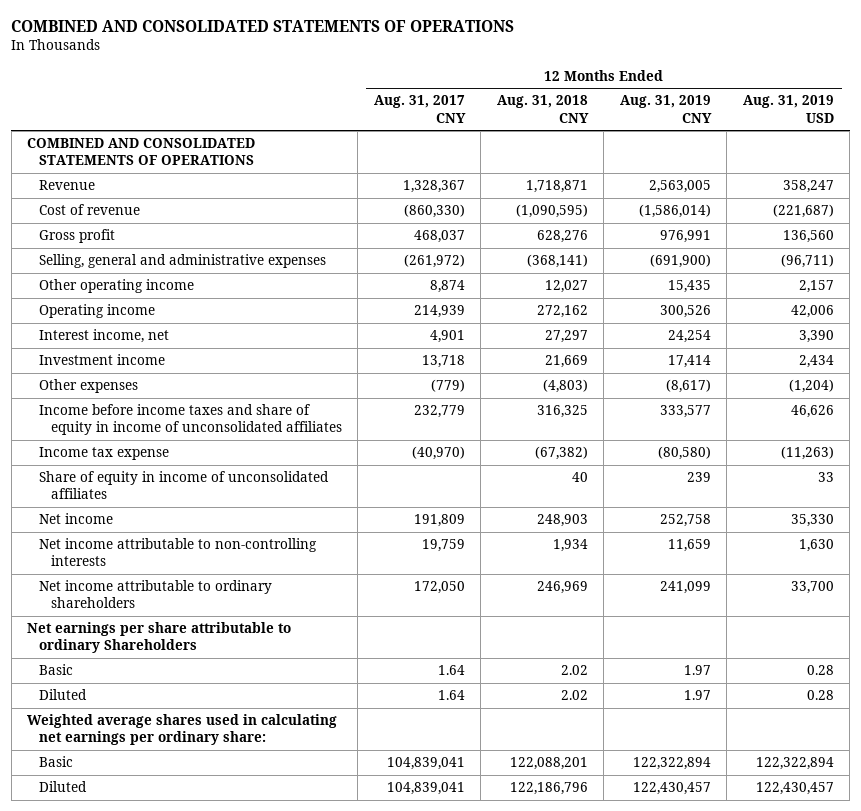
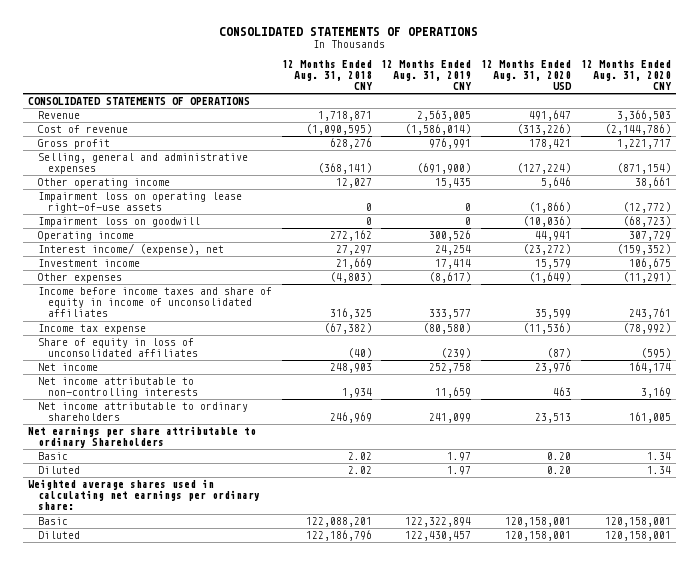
- COMBINED AND CONSOLIDATED STATEMENTS OF OPERATIONS
+ CONSOLIDATED STATEMENTS OF OPERATIONS
- | 12 Months Ended Aug. 31, 2017 CNY | 12 Months Ended Aug. 31, 2018 CNY | 12 Months Ended Aug. 31, 2019 CNY | 12 Months Ended Aug. 31, 2019 USD
+ | 12 Months Ended Aug. 31, 2018 CNY | 12 Months Ended Aug. 31, 2019 CNY | 12 Months Ended Aug. 31, 2020 USD | 12 Months Ended Aug. 31, 2020 CNY
- COMBINED AND CONSOLIDATED STATEMENTS OF OPERATIONS
+ CONSOLIDATED STATEMENTS OF OPERATIONS
+ Impairment loss on operating lease right-of-use assets | 0 | 0 | (1,866) | (12,772)
+ Impairment loss on goodwill | 0 | 0 | (10,036) | (68,723)
- Interest income, net | 4,901 | 27,297 | 24,254 | 3,390
+ Interest income/ (expense), net | 27,297 | 24,254 | (23,272) | (159,352)
- Share of equity in income of unconsolidated affiliates | | 40 | 239 | 33
+ Share of equity in loss of unconsolidated affiliates | (40) | (239) | (87) | (595)

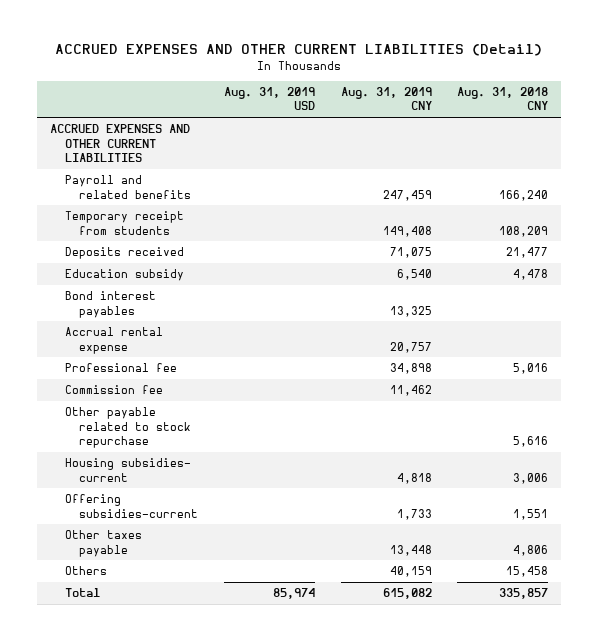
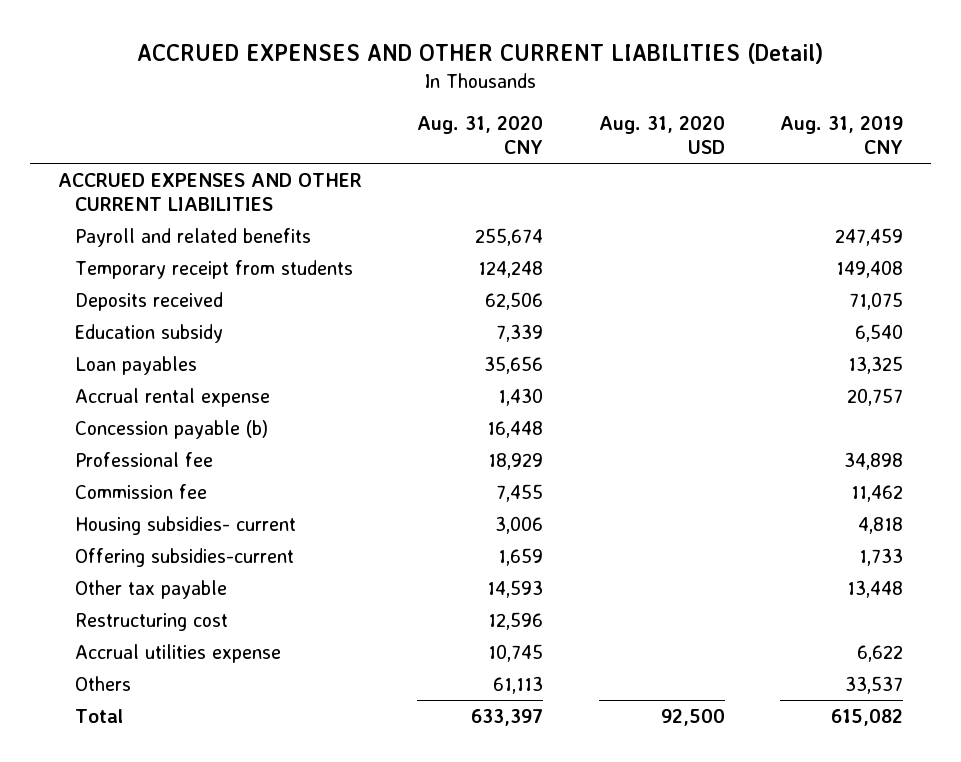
- | Aug. 31, 2019 USD | Aug. 31, 2019 CNY | Aug. 31, 2018 CNY
+ | Aug. 31, 2020 CNY | Aug. 31, 2020 USD | Aug. 31, 2019 CNY
- Bond interest payables | | 13,325 |
+ Loan payables | 35,656 | | 13,325
+ Concession payable (b) | 16,448 | |
- Other payable related to stock repurchase | | | 5,616
- Other taxes payable | | 13,448 | 4,806
- Others | | 40,159 | 15,458
+ Other tax payable | 14,593 | | 13,448
+ Restructuring cost | 12,596 | |
+ Accrual utilities expense | 10,745 | | 6,622
+ Others | 61,113 | | 33,537

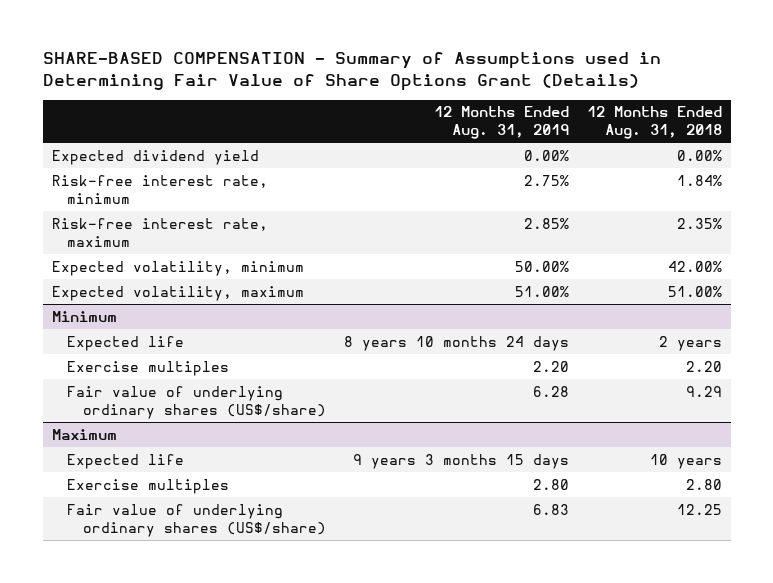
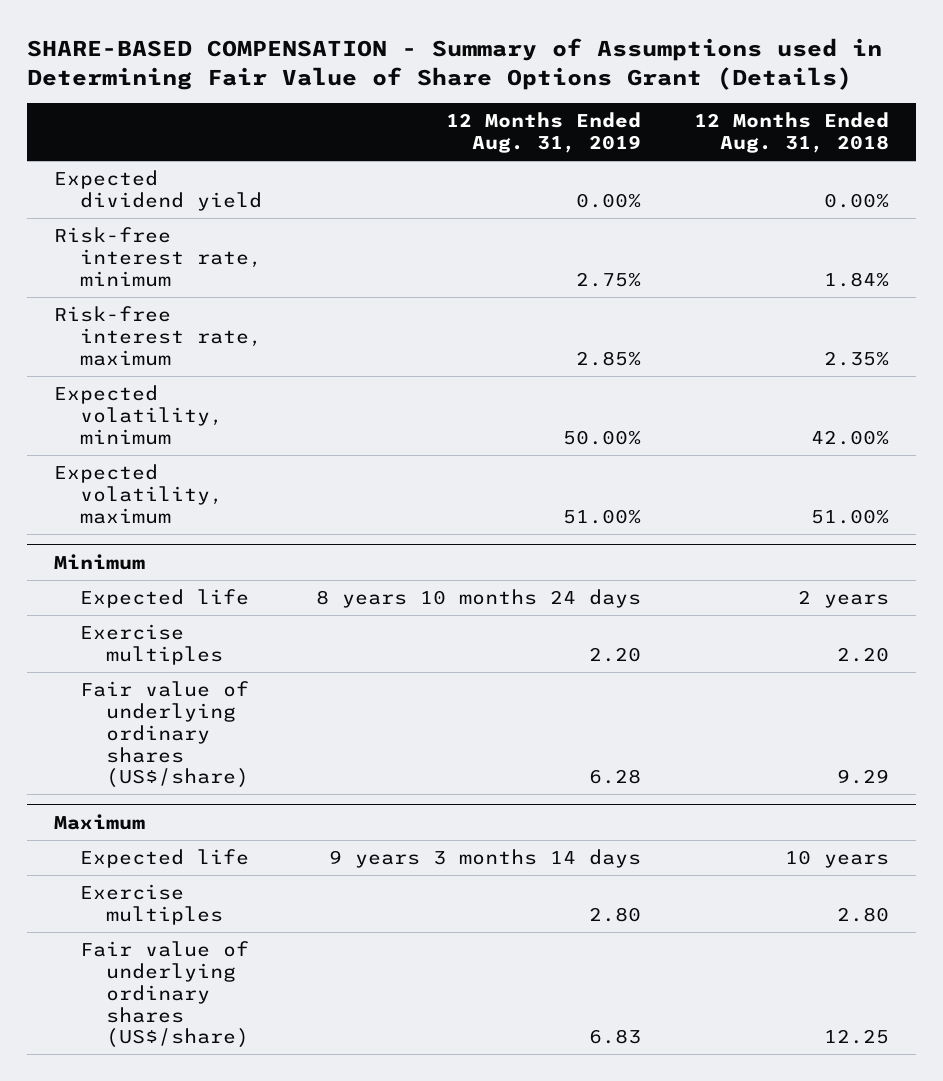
@ Maximum
- Expected life | 9 years 3 months 15 days | 10 years
+ Expected life | 9 years 3 months 14 days | 10 years

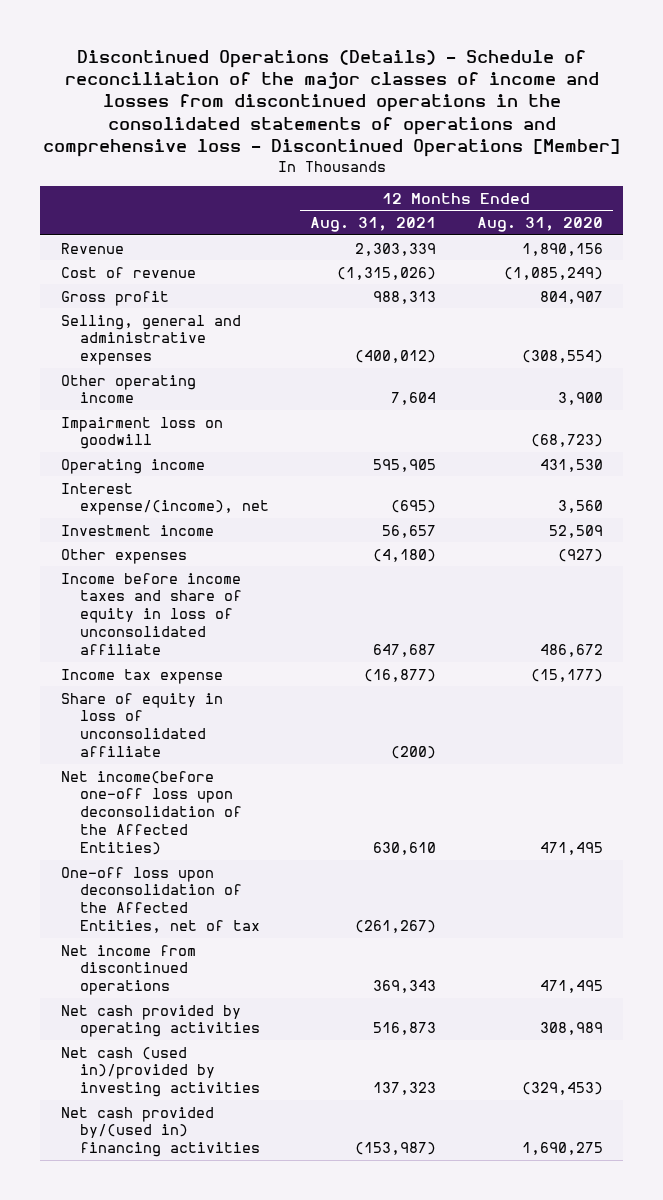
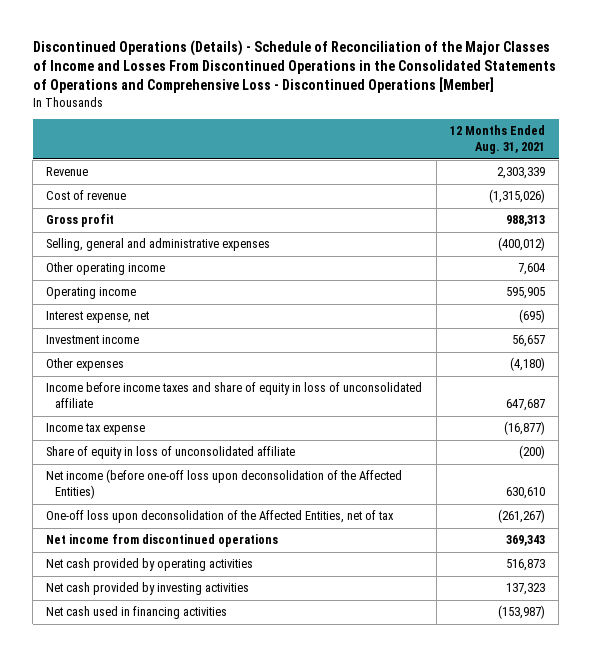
- Discontinued Operations (Details) - Schedule of reconciliation of the major classes of income and losses from discontinued operations in the consolidated statements of operations and comprehensive loss - Discontinued Operations [Member]
+ Discontinued Operations (Details) - Schedule of Reconciliation of the Major Classes of Income and Losses From Discontinued Operations in the Consolidated Statements of Operations and Comprehensive Loss - Discontinued Operations [Member]
- | 12 Months Ended Aug. 31, 2021 | 12 Months Ended Aug. 31, 2020
+ | 12 Months Ended Aug. 31, 2021
- Impairment loss on goodwill | | (68,723)
- Interest expense/(income), net | (695) | 3,560
+ Interest expense, net | (695)
- Net income(before one-off loss upon deconsolidation of the Affected Entities) | 630,610 | 471,495
+ Net income (before one-off loss upon deconsolidation of the Affected Entities) | 630,610
- Net cash (used in)/provided by investing activities | 137,323 | (329,453)
- Net cash provided by/(used in) financing activities | (153,987) | 1,690,275
+ Net cash provided by investing activities | 137,323
+ Net cash used in financing activities | (153,987)

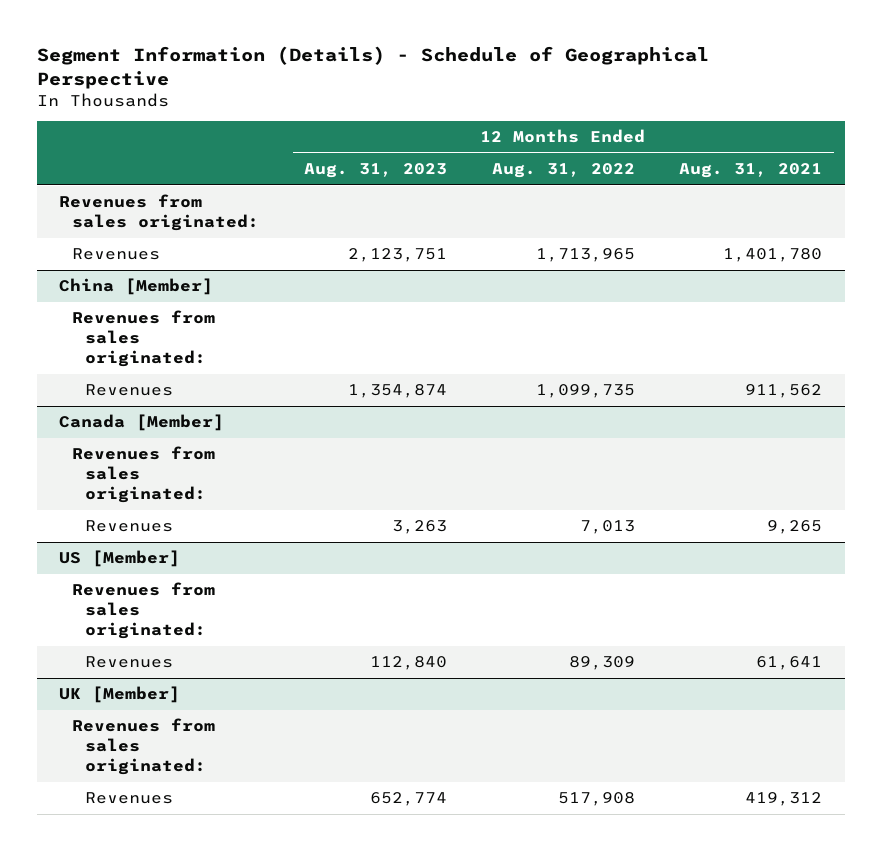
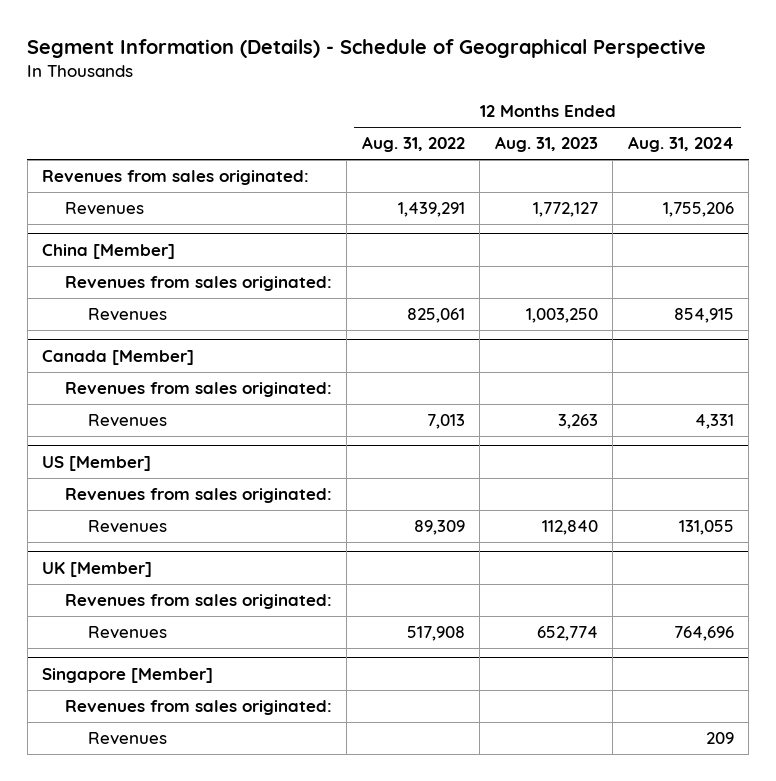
- | 12 Months Ended Aug. 31, 2023 | 12 Months Ended Aug. 31, 2022 | 12 Months Ended Aug. 31, 2021
+ | 12 Months Ended Aug. 31, 2022 | 12 Months Ended Aug. 31, 2023 | 12 Months Ended Aug. 31, 2024
- Revenues | 2,123,751 | 1,713,965 | 1,401,780
+ Revenues | 1,439,291 | 1,772,127 | 1,755,206
@ China [Member]
- Revenues | 1,354,874 | 1,099,735 | 911,562
+ Revenues | 825,061 | 1,003,250 | 854,915
+ Singapore [Member]
+ Revenues from sales originated:
+ Revenues | | | 209

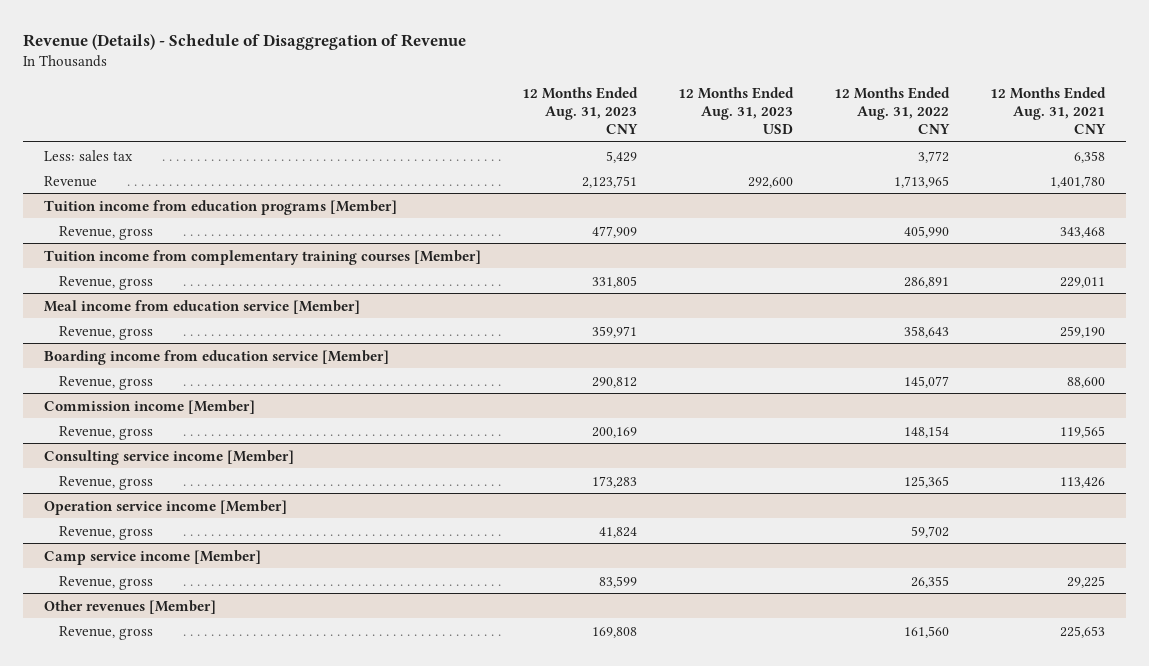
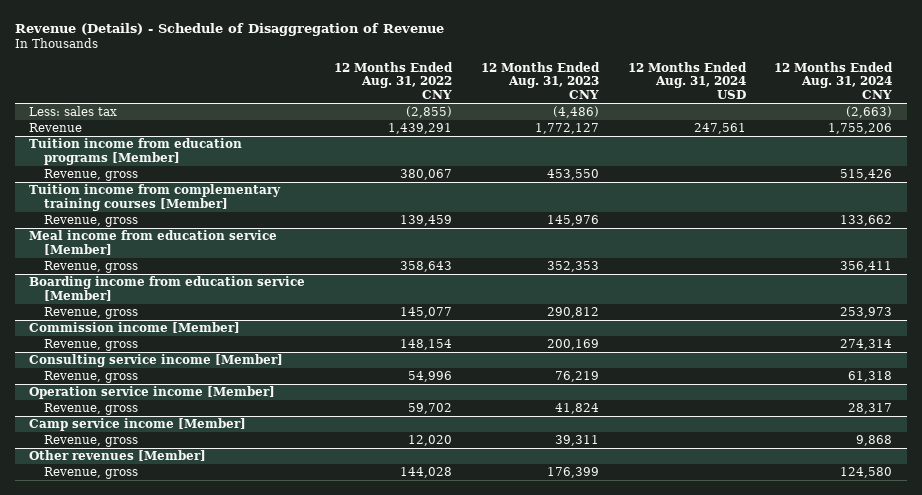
- | 12 Months Ended Aug. 31, 2023 CNY | 12 Months Ended Aug. 31, 2023 USD | 12 Months Ended Aug. 31, 2022 CNY | 12 Months Ended Aug. 31, 2021 CNY
+ | 12 Months Ended Aug. 31, 2022 CNY | 12 Months Ended Aug. 31, 2023 CNY | 12 Months Ended Aug. 31, 2024 USD | 12 Months Ended Aug. 31, 2024 CNY
- Less: sales tax | 5,429 | | 3,772 | 6,358
- Revenue | 2,123,751 | 292,600 | 1,713,965 | 1,401,780
+ Less: sales tax | (2,855) | (4,486) | | (2,663)
+ Revenue | 1,439,291 | 1,772,127 | 247,561 | 1,755,206
@ Tuition income from education programs [Member]
- Revenue, gross | 477,909 | | 405,990 | 343,468
+ Revenue, gross | 380,067 | 453,550 | | 515,426
@ Tuition income from complementary training courses [Member]
- Revenue, gross | 331,805 | | 286,891 | 229,011
+ Revenue, gross | 139,459 | 145,976 | | 133,662
@ Meal income from education service [Member]
- Revenue, gross | 359,971 | | 358,643 | 259,190
+ Revenue, gross | 358,643 | 352,353 | | 356,411
@ Consulting service income [Member]
- Revenue, gross | 173,283 | | 125,365 | 113,426
+ Revenue, gross | 54,996 | 76,219 | | 61,318
@ Camp service income [Member]
- Revenue, gross | 83,599 | | 26,355 | 29,225
+ Revenue, gross | 12,020 | 39,311 | | 9,868
@ Other revenues [Member]
- Revenue, gross | 169,808 | | 161,560 | 225,653
+ Revenue, gross | 144,028 | 176,399 | | 124,580

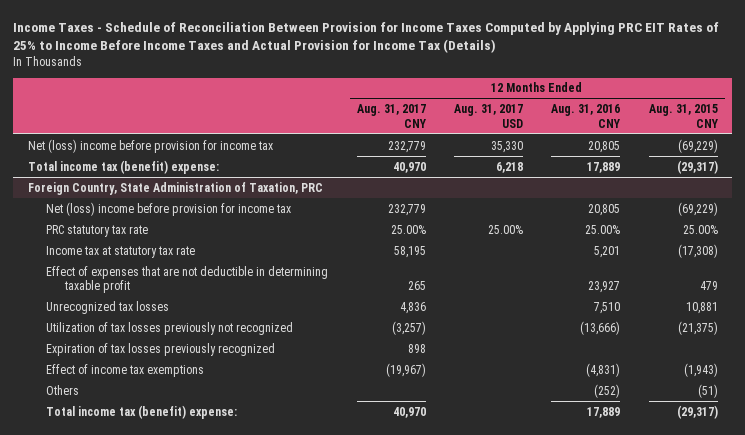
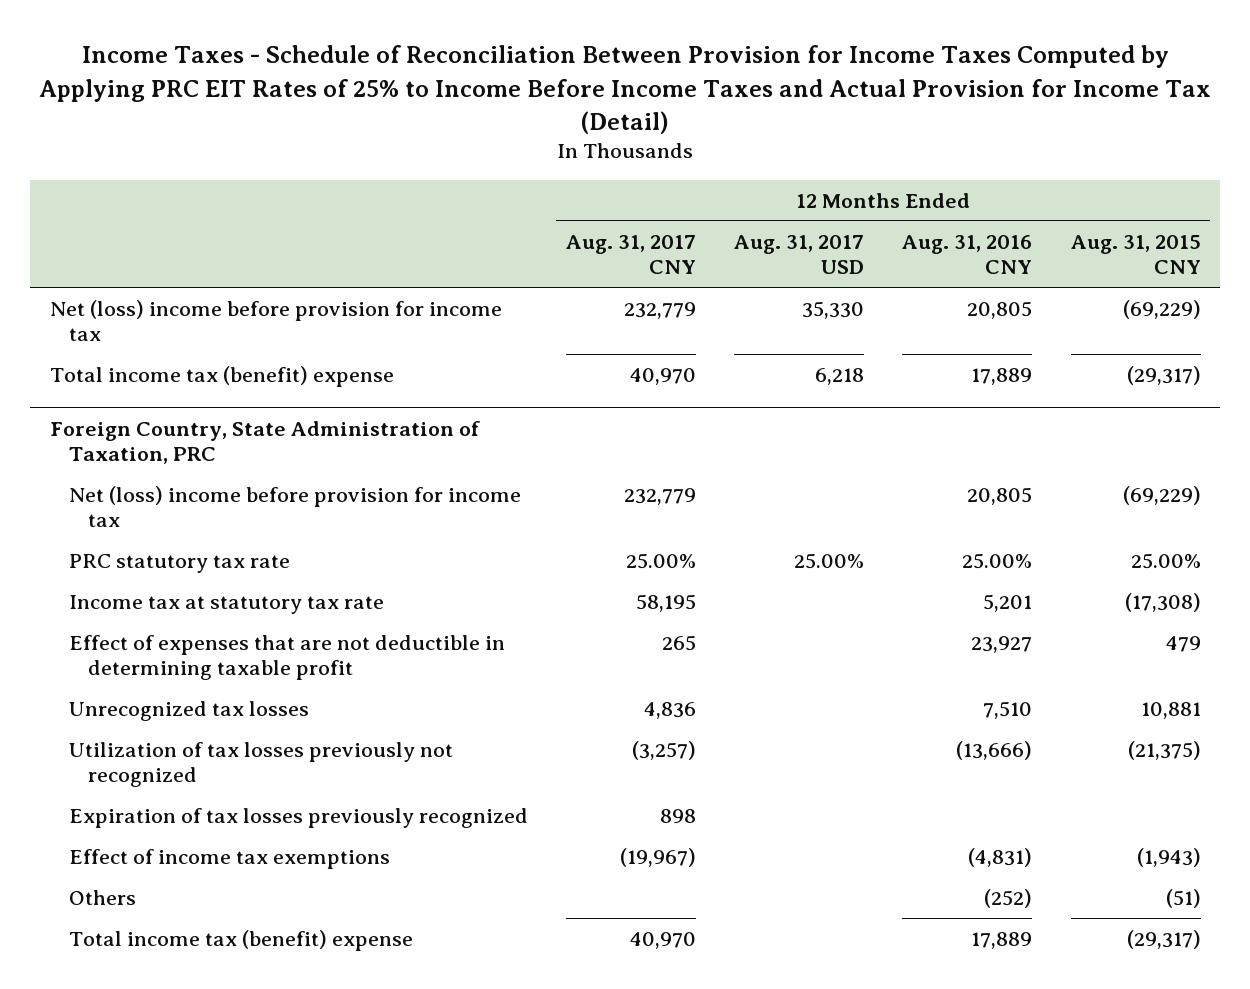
- Income Taxes - Schedule of Reconciliation Between Provision for Income Taxes Computed by Applying PRC EIT Rates of 25% to Income Before Income Taxes and Actual Provision for Income Tax (Details)
+ Income Taxes - Schedule of Reconciliation Between Provision for Income Taxes Computed by Applying PRC EIT Rates of 25% to Income Before Income Taxes and Actual Provision for Income Tax (Detail)
- Total income tax (benefit) expense: | 40,970 | 6,218 | 17,889 | (29,317)
+ Total income tax (benefit) expense | 40,970 | 6,218 | 17,889 | (29,317)
@ Foreign Country, State Administration of Taxation, PRC
- Total income tax (benefit) expense: | 40,970 | | 17,889 | (29,317)
+ Total income tax (benefit) expense | 40,970 | | 17,889 | (29,317)

